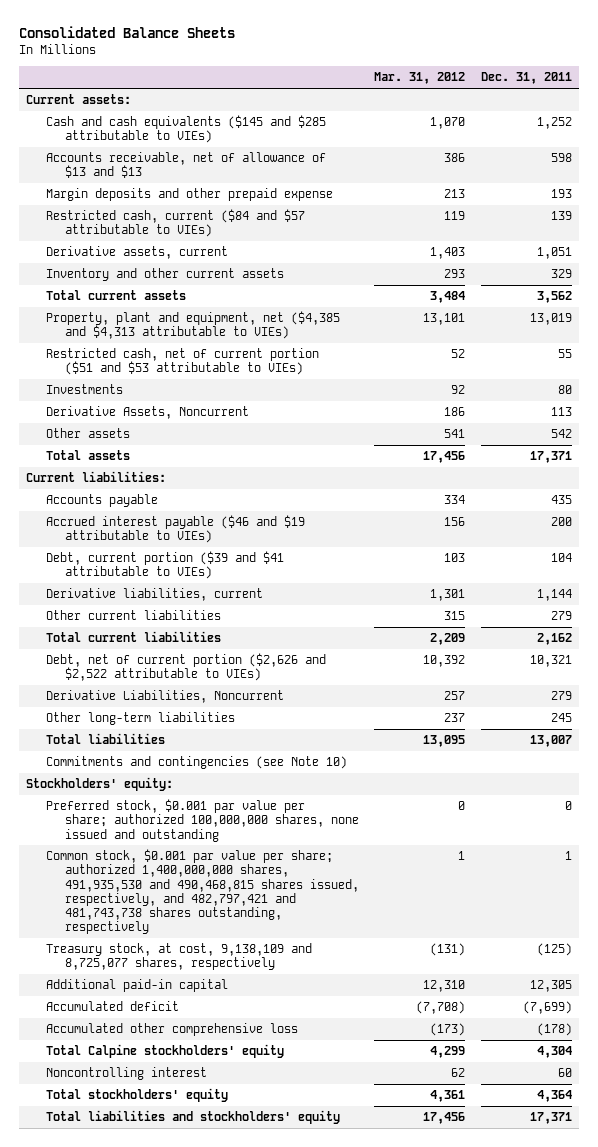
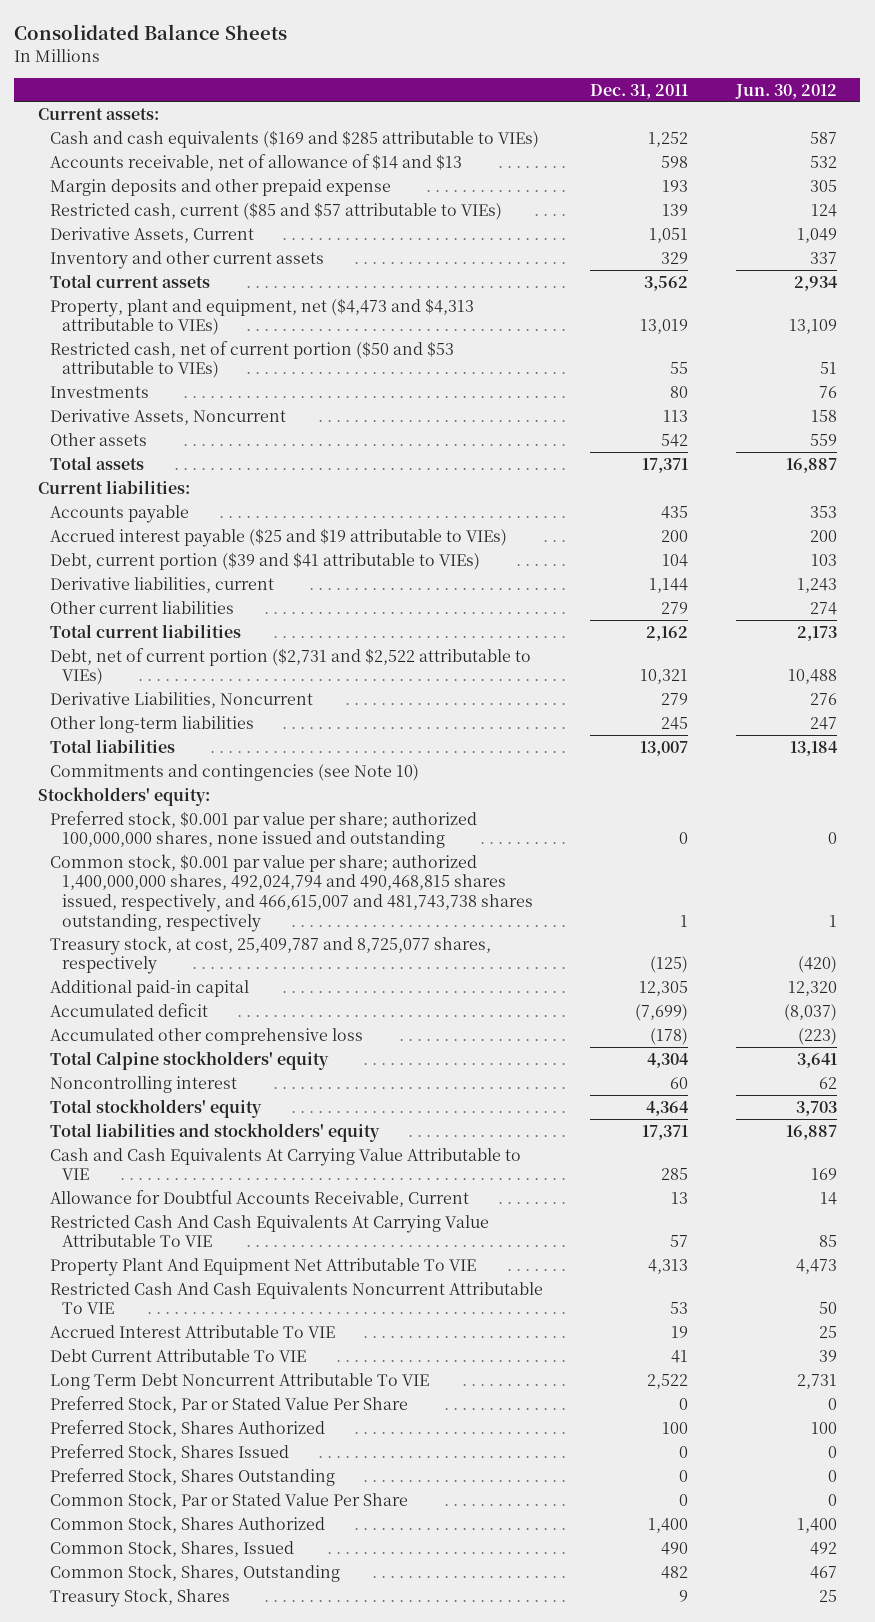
- | Mar. 31, 2012 | Dec. 31, 2011
+ | Dec. 31, 2011 | Jun. 30, 2012
- Cash and cash equivalents ($145 and $285 attributable to VIEs) | 1,070 | 1,252
- Accounts receivable, net of allowance of $13 and $13 | 386 | 598
+ Cash and cash equivalents ($169 and $285 attributable to VIEs) | 1,252 | 587
+ Accounts receivable, net of allowance of $14 and $13 | 598 | 532
- Restricted cash, current ($84 and $57 attributable to VIEs) | 119 | 139
- Derivative assets, current | 1,403 | 1,051
+ Restricted cash, current ($85 and $57 attributable to VIEs) | 139 | 124
+ Derivative Assets, Current | 1,051 | 1,049
- Property, plant and equipment, net ($4,385 and $4,313 attributable to VIEs) | 13,101 | 13,019
- Restricted cash, net of current portion ($51 and $53 attributable to VIEs) | 52 | 55
+ Property, plant and equipment, net ($4,473 and $4,313 attributable to VIEs) | 13,019 | 13,109
+ Restricted cash, net of current portion ($50 and $53 attributable to VIEs) | 55 | 51
- Accrued interest payable ($46 and $19 attributable to VIEs) | 156 | 200
+ Accrued interest payable ($25 and $19 attributable to VIEs) | 200 | 200
- Debt, net of current portion ($2,626 and $2,522 attributable to VIEs) | 10,392 | 10,321
+ Debt, net of current portion ($2,731 and $2,522 attributable to VIEs) | 10,321 | 10,488
- Common stock, $0.001 par value per share; authorized 1,400,000,000 shares, 491,935,530 and 490,468,815 shares issued, respectively, and 482,797,421 and 481,743,738 shares outstanding, respectively | 1 | 1
- Treasury stock, at cost, 9,138,109 and 8,725,077 shares, respectively | (131) | (125)
+ Common stock, $0.001 par value per share; authorized 1,400,000,000 shares, 492,024,794 and 490,468,815 shares issued, respectively, and 466,615,007 and 481,743,738 shares outstanding, respectively | 1 | 1
+ Treasury stock, at cost, 25,409,787 and 8,725,077 shares, respectively | (125) | (420)
+ Cash and Cash Equivalents At Carrying Value Attributable to VIE | 285 | 169
+ Allowance for Doubtful Accounts Receivable, Current | 13 | 14
+ Restricted Cash And Cash Equivalents At Carrying Value Attributable To VIE | 57 | 85
+ Property Plant And Equipment Net Attributable To VIE | 4,313 | 4,473
+ Restricted Cash And Cash Equivalents Noncurrent Attributable To VIE | 53 | 50
+ Accrued Interest Attributable To VIE | 19 | 25
+ Debt Current Attributable To VIE | 41 | 39
+ Long Term Debt Noncurrent Attributable To VIE | 2,522 | 2,731
+ Preferred Stock, Par or Stated Value Per Share | 0 | 0
+ Preferred Stock, Shares Authorized | 100 | 100
+ Preferred Stock, Shares Issued | 0 | 0
+ Preferred Stock, Shares Outstanding | 0 | 0
+ Common Stock, Par or Stated Value Per Share | 0 | 0
+ Common Stock, Shares Authorized | 1,400 | 1,400
+ Common Stock, Shares, Issued | 490 | 492
+ Common Stock, Shares, Outstanding | 482 | 467
+ Treasury Stock, Shares | 9 | 25

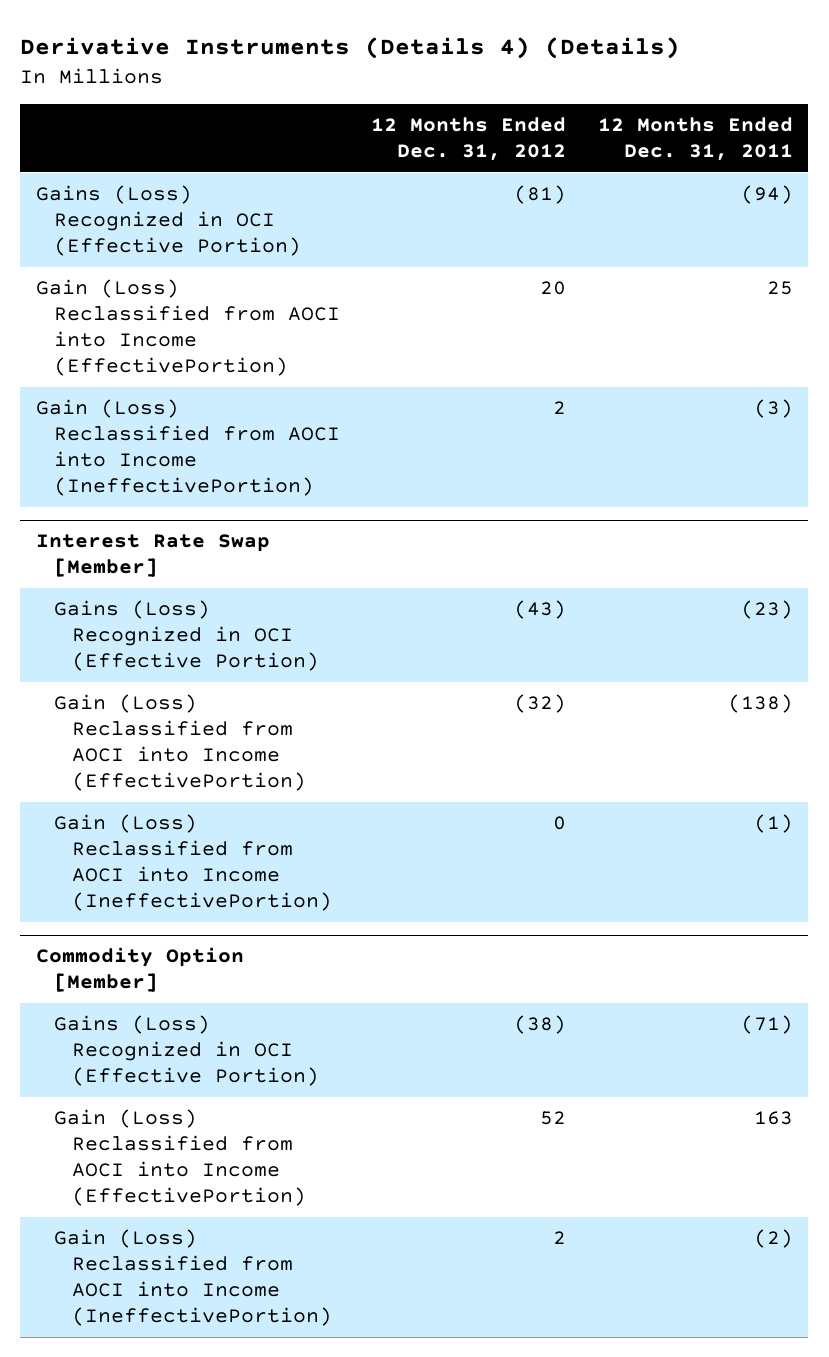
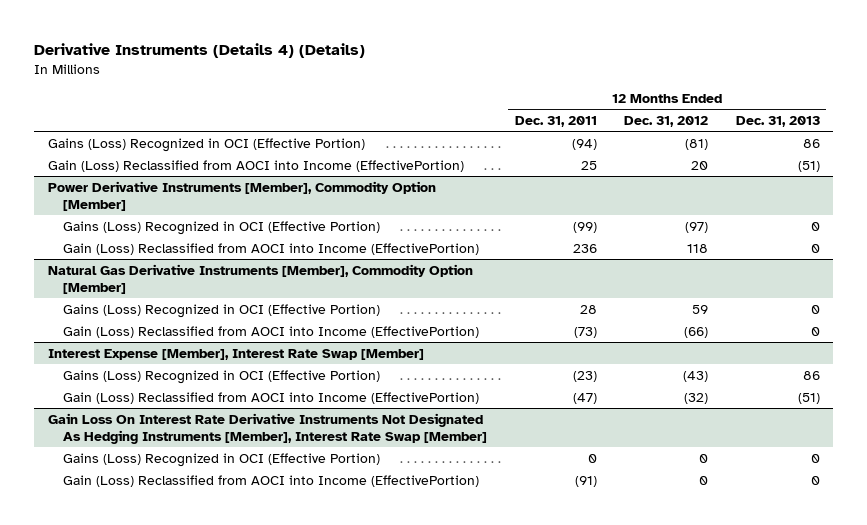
- | 12 Months Ended Dec. 31, 2012 | 12 Months Ended Dec. 31, 2011
+ | 12 Months Ended Dec. 31, 2011 | 12 Months Ended Dec. 31, 2012 | 12 Months Ended Dec. 31, 2013
- Gain (Loss) Reclassified from AOCI into Income (IneffectivePortion) | 2 | (3)
- Interest Rate Swap [Member]
+ Power Derivative Instruments [Member], Commodity Option [Member]
+ Gains (Loss) Recognized in OCI (Effective Portion) | (99) | (97) | 0
+ Gain (Loss) Reclassified from AOCI into Income (EffectivePortion) | 236 | 118 | 0
+ Natural Gas Derivative Instruments [Member], Commodity Option [Member]
+ Gains (Loss) Recognized in OCI (Effective Portion) | 28 | 59 | 0
+ Gain (Loss) Reclassified from AOCI into Income (EffectivePortion) | (73) | (66) | 0
+ Interest Expense [Member], Interest Rate Swap [Member]
- Gain (Loss) Reclassified from AOCI into Income (EffectivePortion) | (32) | (138)
- Gain (Loss) Reclassified from AOCI into Income (IneffectivePortion) | 0 | (1)
- Commodity Option [Member]
- Gains (Loss) Recognized in OCI (Effective Portion) | (38) | (71)
- Gain (Loss) Reclassified from AOCI into Income (EffectivePortion) | 52 | 163
- Gain (Loss) Reclassified from AOCI into Income (IneffectivePortion) | 2 | (2)
+ Gain (Loss) Reclassified from AOCI into Income (EffectivePortion) | (47) | (32) | (51)
+ Gain Loss On Interest Rate Derivative Instruments Not Designated As Hedging Instruments [Member], Interest Rate Swap [Member]
+ Gains (Loss) Recognized in OCI (Effective Portion) | 0 | 0 | 0
+ Gain (Loss) Reclassified from AOCI into Income (EffectivePortion) | (91) | 0 | 0

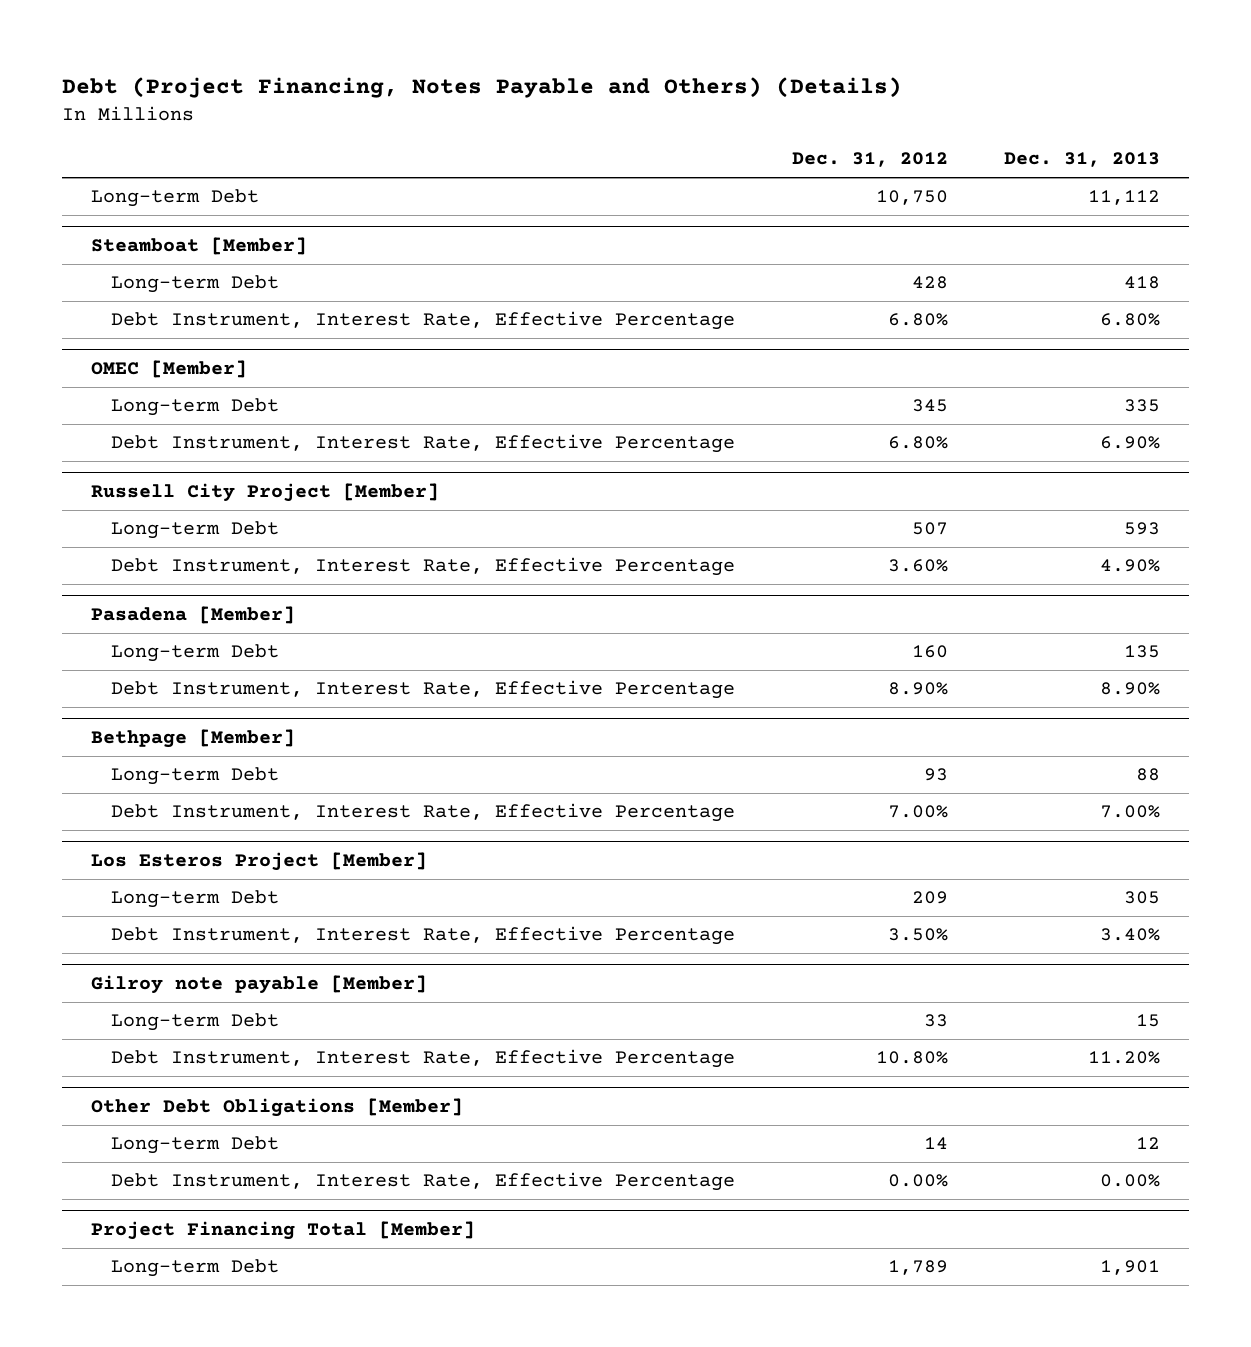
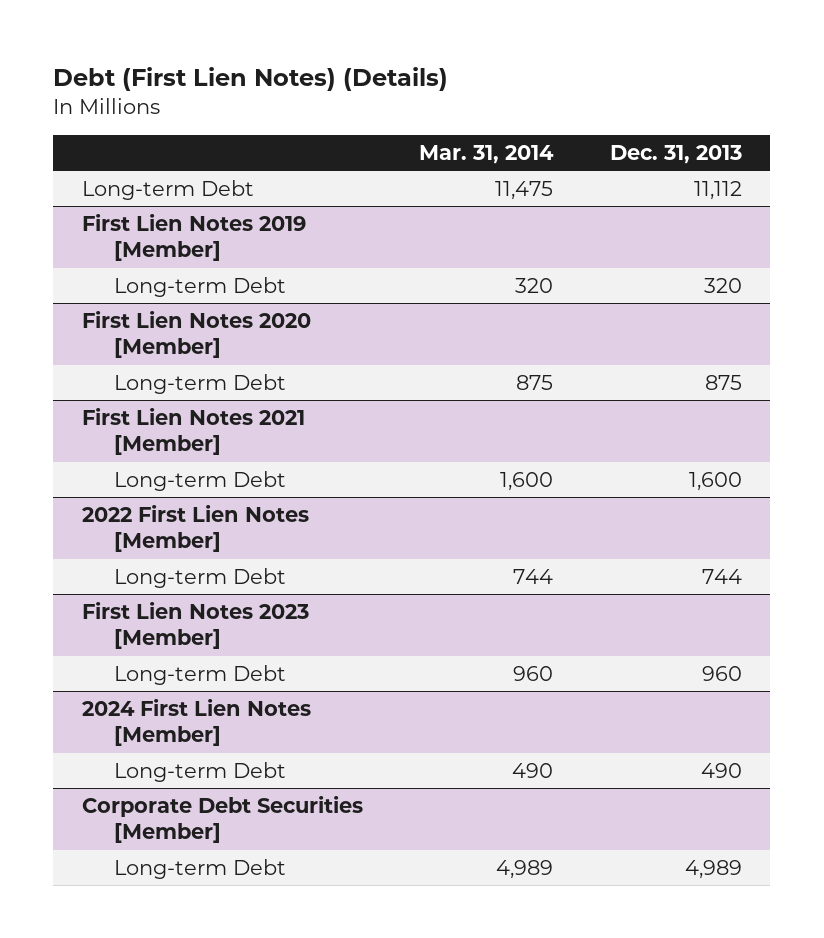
- Debt (Project Financing, Notes Payable and Others) (Details)
+ Debt (First Lien Notes) (Details)
- | Dec. 31, 2012 | Dec. 31, 2013
+ | Mar. 31, 2014 | Dec. 31, 2013
- Steamboat [Member]
- Long-term Debt | 428 | 418
- Debt Instrument, Interest Rate, Effective Percentage | 6.80% | 6.80%
- OMEC [Member]
- Long-term Debt | 345 | 335
- Debt Instrument, Interest Rate, Effective Percentage | 6.80% | 6.90%
- Russell City Project [Member]
- Long-term Debt | 507 | 593
- Debt Instrument, Interest Rate, Effective Percentage | 3.60% | 4.90%
- Pasadena [Member]
- Long-term Debt | 160 | 135
- Debt Instrument, Interest Rate, Effective Percentage | 8.90% | 8.90%
- Bethpage [Member]
- Long-term Debt | 93 | 88
- Debt Instrument, Interest Rate, Effective Percentage | 7.00% | 7.00%
- Los Esteros Project [Member]
- Long-term Debt | 209 | 305
- Debt Instrument, Interest Rate, Effective Percentage | 3.50% | 3.40%
- Gilroy note payable [Member]
- Long-term Debt | 33 | 15
- Debt Instrument, Interest Rate, Effective Percentage | 10.80% | 11.20%
- Other Debt Obligations [Member]
- Long-term Debt | 14 | 12
- Debt Instrument, Interest Rate, Effective Percentage | 0.00% | 0.00%
- Project Financing Total [Member]
- Long-term Debt | 1,789 | 1,901
+ First Lien Notes 2019 [Member]
+ Long-term Debt | 320 | 320
+ First Lien Notes 2020 [Member]
+ Long-term Debt | 875 | 875
+ First Lien Notes 2021 [Member]
+ Long-term Debt | 1,600 | 1,600
+ 2022 First Lien Notes [Member]
+ Long-term Debt | 744 | 744
+ First Lien Notes 2023 [Member]
+ Long-term Debt | 960 | 960
+ 2024 First Lien Notes [Member]
+ Long-term Debt | 490 | 490
+ Corporate Debt Securities [Member]
+ Long-term Debt | 4,989 | 4,989

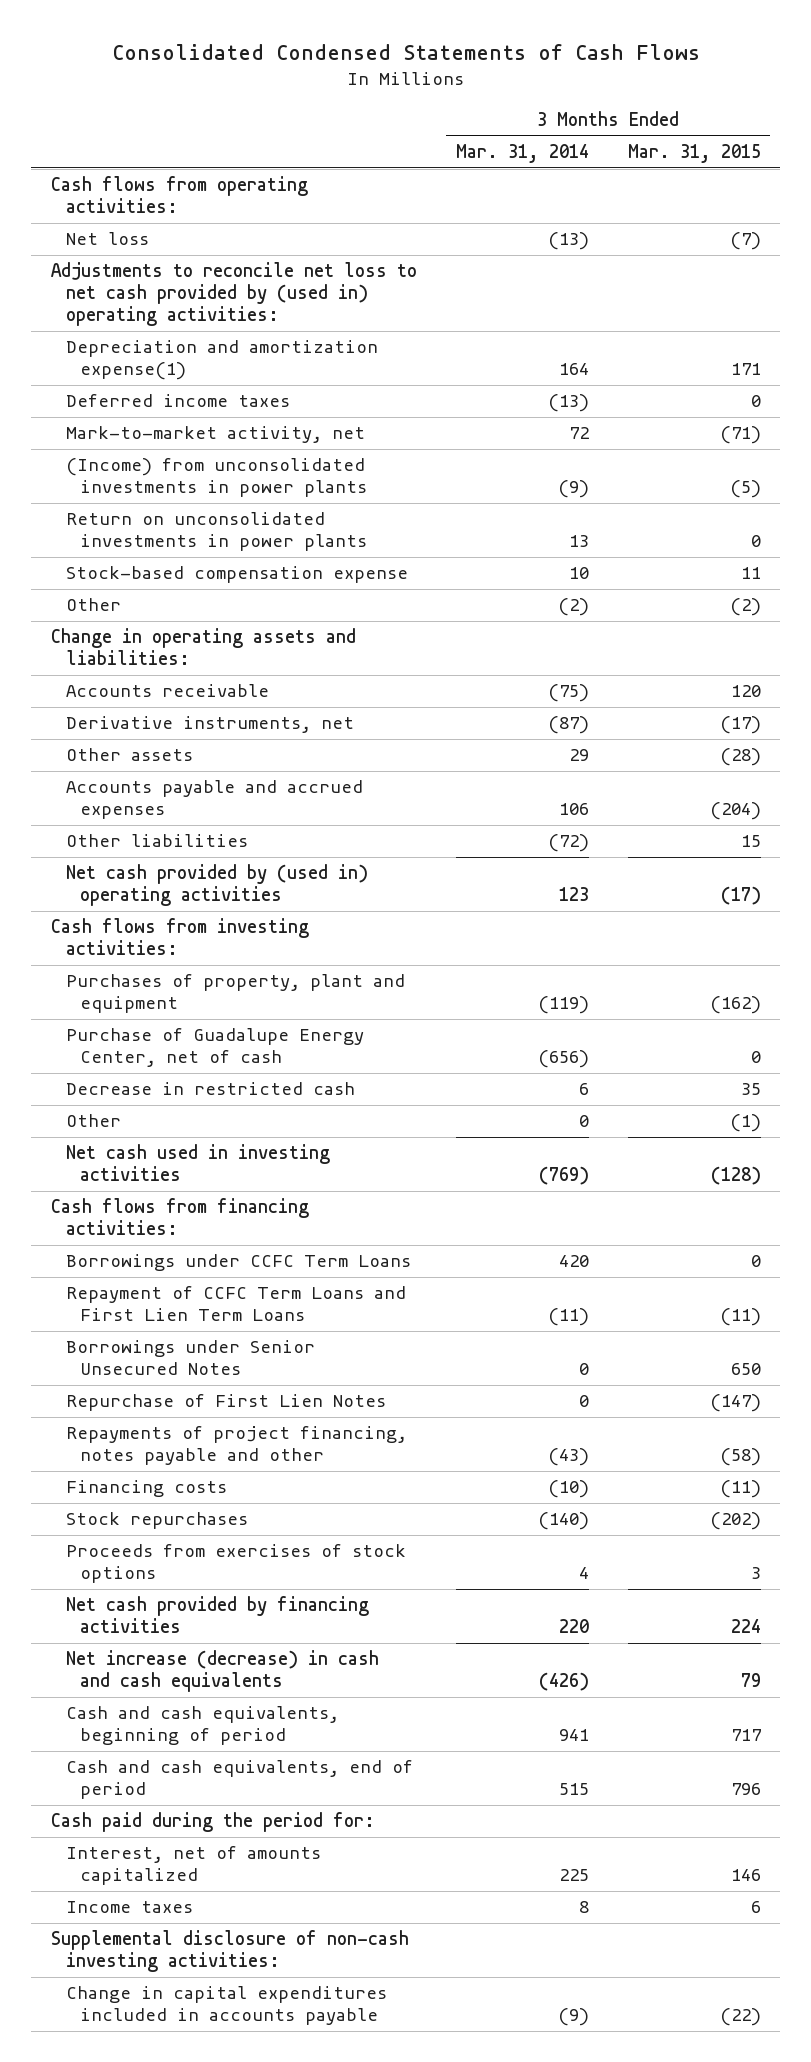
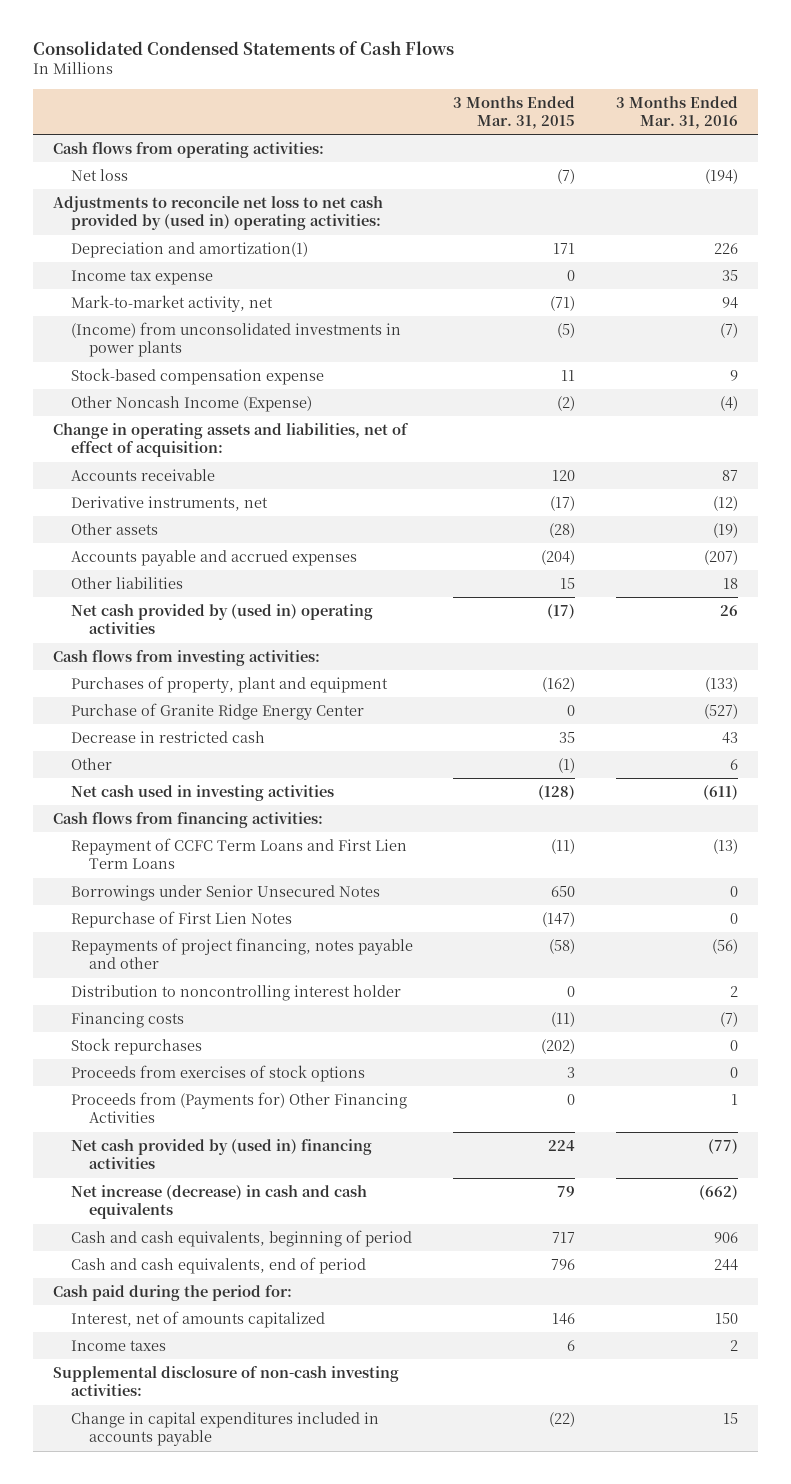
- | 3 Months Ended Mar. 31, 2014 | 3 Months Ended Mar. 31, 2015
+ | 3 Months Ended Mar. 31, 2015 | 3 Months Ended Mar. 31, 2016
- Depreciation and amortization expense(1) | 164 | 171
- Deferred income taxes | (13) | 0
+ Depreciation and amortization(1) | 171 | 226
+ Income tax expense | 0 | 35
- Return on unconsolidated investments in power plants | 13 | 0
- Other | (2) | (2)
- Change in operating assets and liabilities:
+ Other Noncash Income (Expense) | (2) | (4)
+ Change in operating assets and liabilities, net of effect of acquisition:
- Purchase of Guadalupe Energy Center, net of cash | (656) | 0
+ Purchase of Granite Ridge Energy Center | 0 | (527)
- Borrowings under CCFC Term Loans | 420 | 0
+ Distribution to noncontrolling interest holder | 0 | 2
- Net cash provided by financing activities | 220 | 224
+ Proceeds from (Payments for) Other Financing Activities | 0 | 1
+ Net cash provided by (used in) financing activities | 224 | (77)

